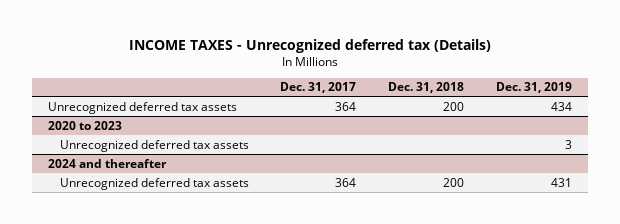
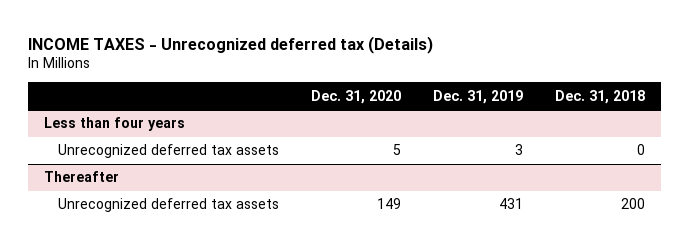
- | Dec. 31, 2017 | Dec. 31, 2018 | Dec. 31, 2019
+ | Dec. 31, 2020 | Dec. 31, 2019 | Dec. 31, 2018
- Unrecognized deferred tax assets | 364 | 200 | 434
- 2020 to 2023
- Unrecognized deferred tax assets | | | 3
- 2024 and thereafter
+ Less than four years
+ Unrecognized deferred tax assets | 5 | 3 | 0
+ Thereafter

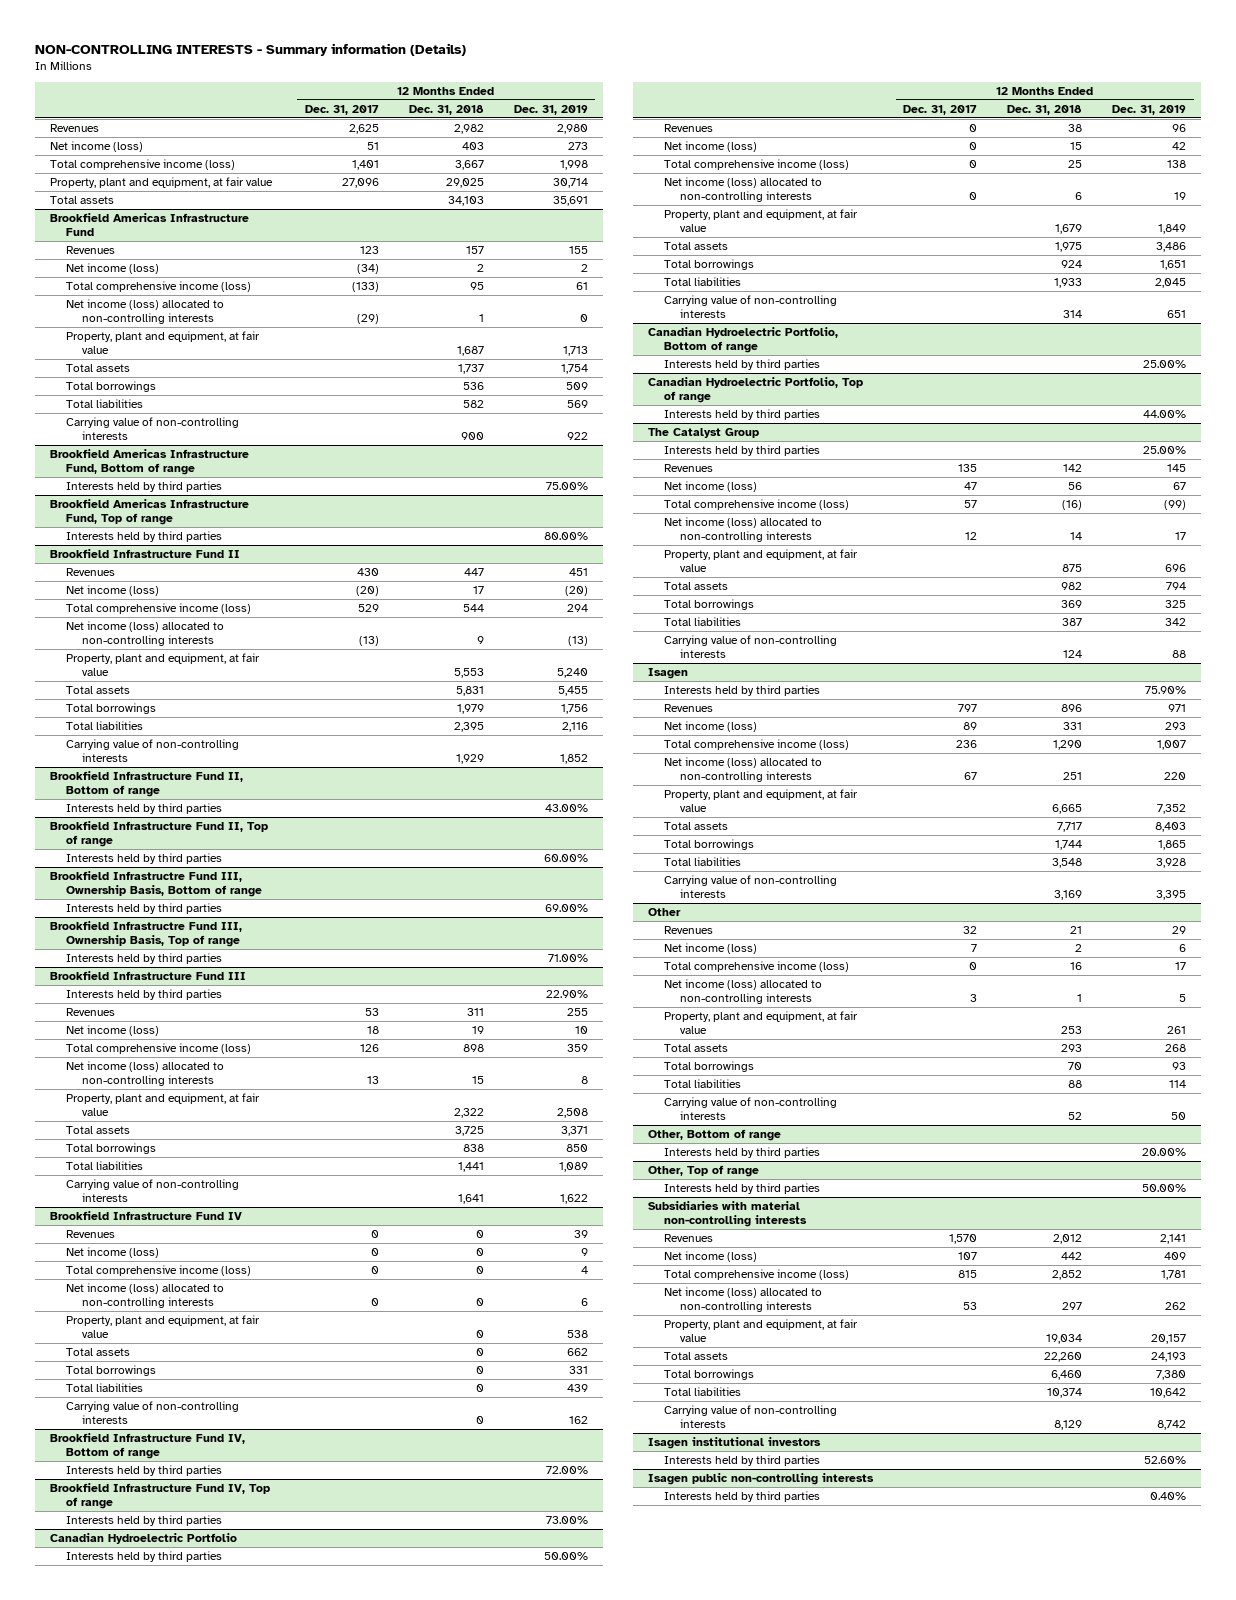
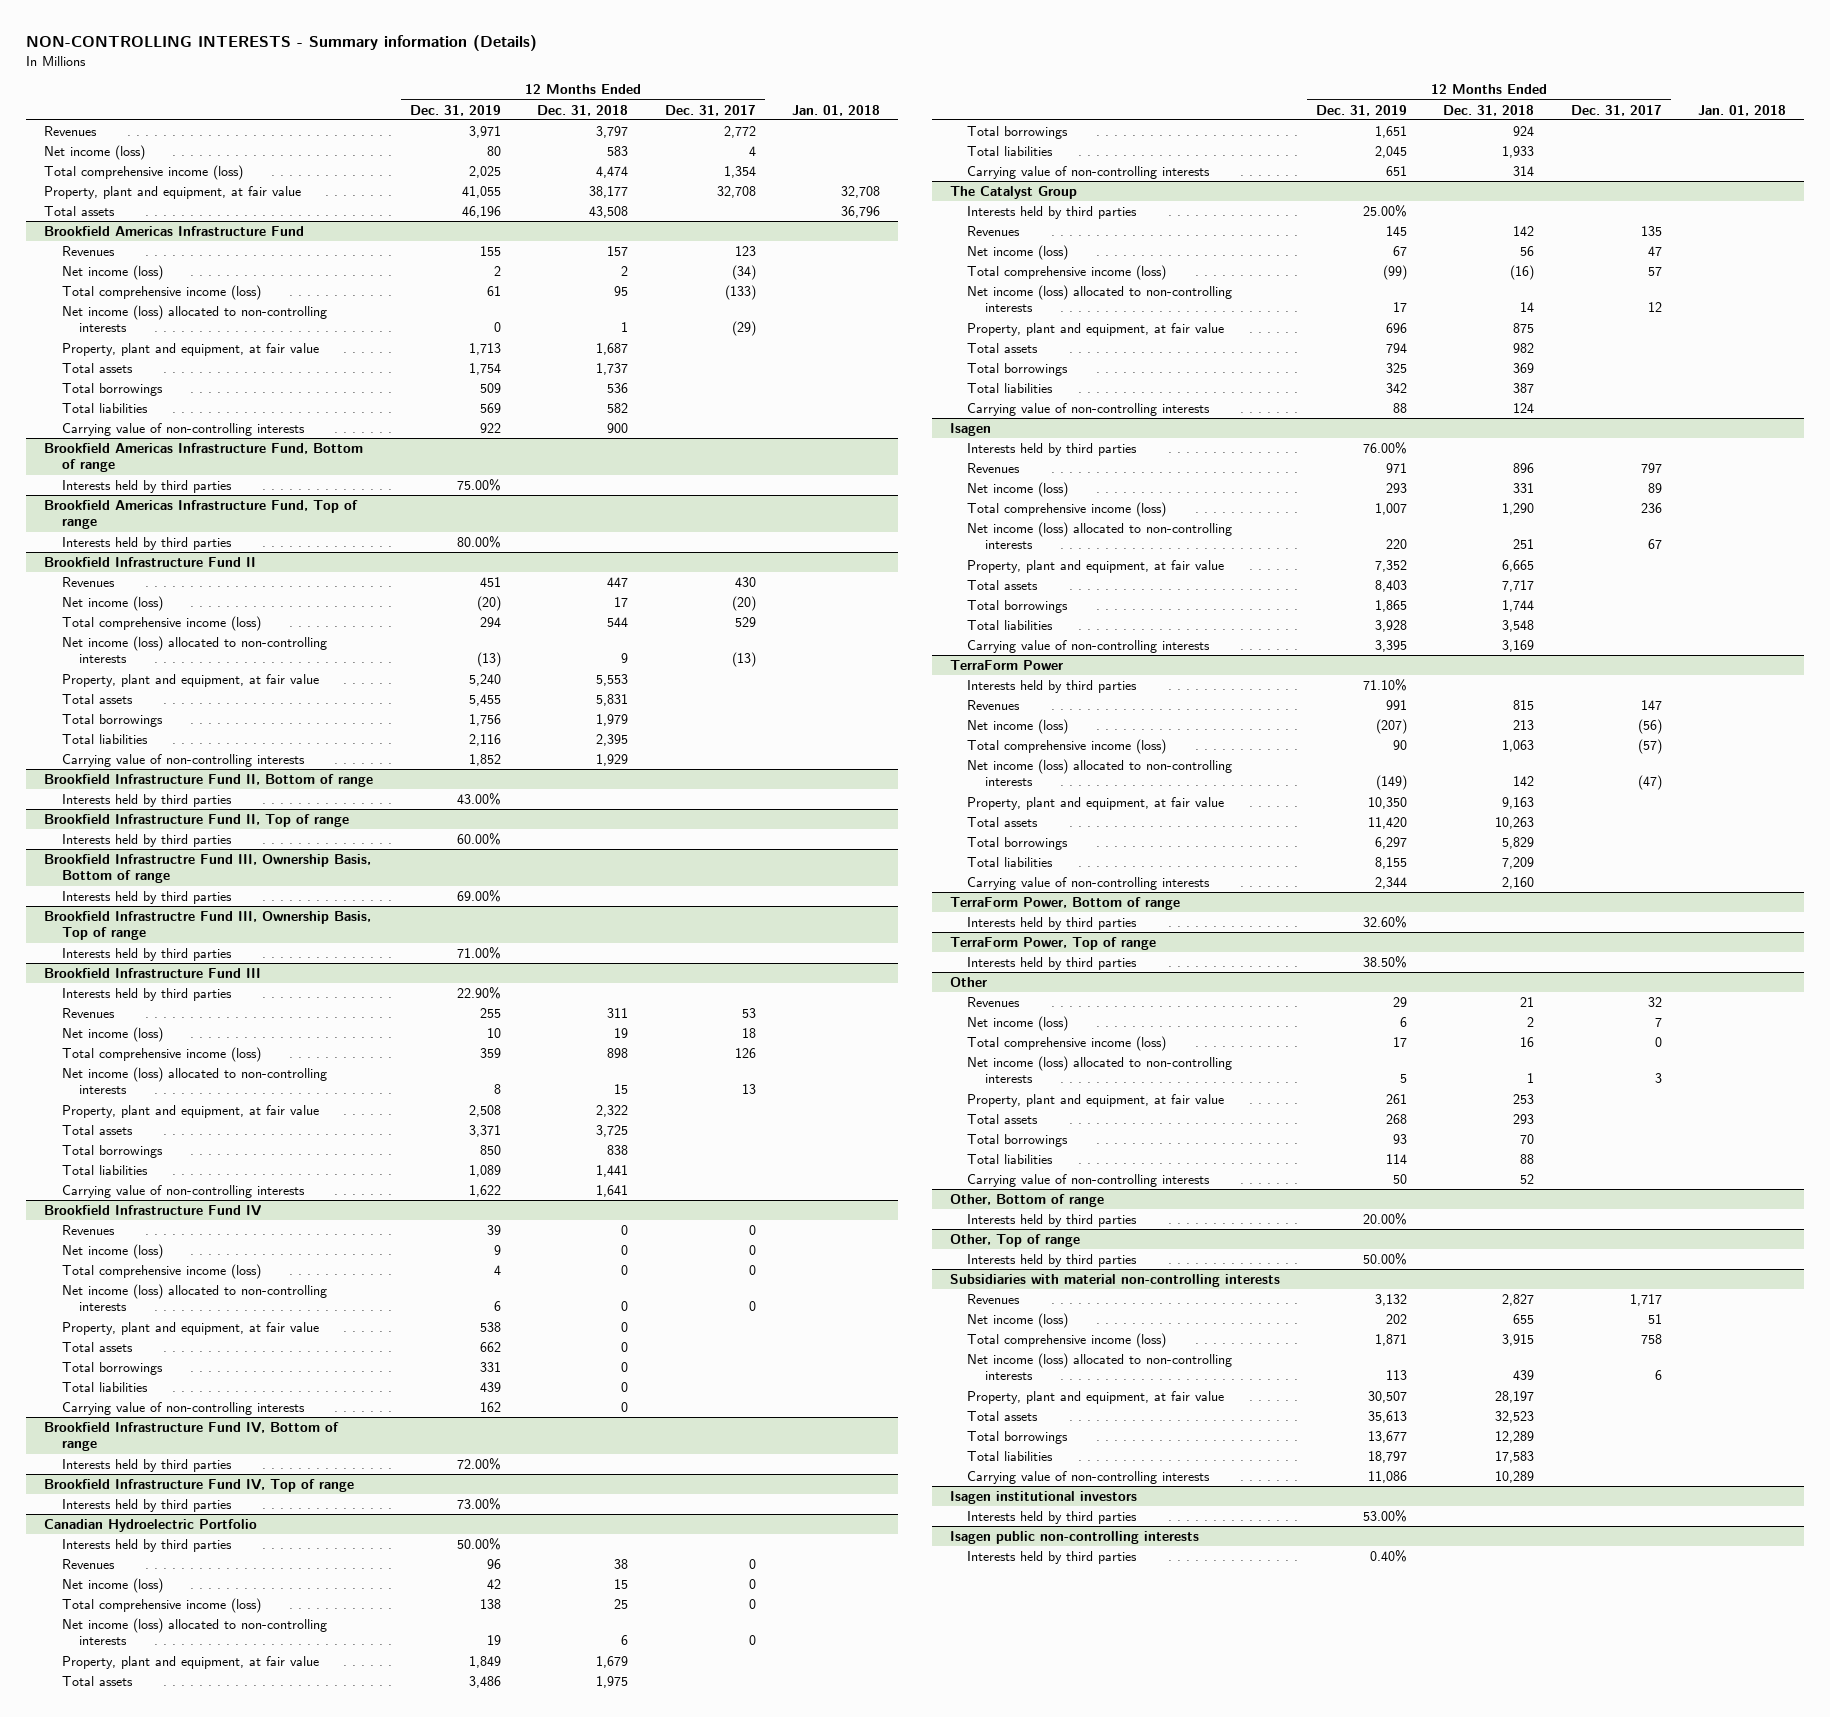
- | 12 Months Ended Dec. 31, 2017 | 12 Months Ended Dec. 31, 2018 | 12 Months Ended Dec. 31, 2019
+ | 12 Months Ended Dec. 31, 2019 | 12 Months Ended Dec. 31, 2018 | 12 Months Ended Dec. 31, 2017 | Jan. 01, 2018
- Revenues | 2,625 | 2,982 | 2,980
- Net income (loss) | 51 | 403 | 273
- Total comprehensive income (loss) | 1,401 | 3,667 | 1,998
- Property, plant and equipment, at fair value | 27,096 | 29,025 | 30,714
- Total assets | | 34,103 | 35,691
+ Revenues | 3,971 | 3,797 | 2,772 |
+ Net income (loss) | 80 | 583 | 4 |
+ Total comprehensive income (loss) | 2,025 | 4,474 | 1,354 |
+ Property, plant and equipment, at fair value | 41,055 | 38,177 | 32,708 | 32,708
+ Total assets | 46,196 | 43,508 | | 36,796
- Canadian Hydroelectric Portfolio, Bottom of range
- Interests held by third parties | | | 25.00%
- Canadian Hydroelectric Portfolio, Top of range
- Interests held by third parties | | | 44.00%
@ Isagen
- Interests held by third parties | | | 75.90%
+ Interests held by third parties | 76.00% | | |
+ TerraForm Power
+ Interests held by third parties | 71.10% | | |
+ Revenues | 991 | 815 | 147 |
+ Net income (loss) | (207) | 213 | (56) |
+ Total comprehensive income (loss) | 90 | 1,063 | (57) |
+ Net income (loss) allocated to non-controlling interests | (149) | 142 | (47) |
+ Property, plant and equipment, at fair value | 10,350 | 9,163 | |
+ Total assets | 11,420 | 10,263 | |
+ Total borrowings | 6,297 | 5,829 | |
+ Total liabilities | 8,155 | 7,209 | |
+ Carrying value of non-controlling interests | 2,344 | 2,160 | |
+ TerraForm Power, Bottom of range
+ Interests held by third parties | 32.60% | | |
+ TerraForm Power, Top of range
+ Interests held by third parties | 38.50% | | |
@ Subsidiaries with material non-controlling interests
- Revenues | 1,570 | 2,012 | 2,141
- Net income (loss) | 107 | 442 | 409
- Total comprehensive income (loss) | 815 | 2,852 | 1,781
- Net income (loss) allocated to non-controlling interests | 53 | 297 | 262
- Property, plant and equipment, at fair value | | 19,034 | 20,157
- Total assets | | 22,260 | 24,193
- Total borrowings | | 6,460 | 7,380
- Total liabilities | | 10,374 | 10,642
- Carrying value of non-controlling interests | | 8,129 | 8,742
+ Revenues | 3,132 | 2,827 | 1,717 |
+ Net income (loss) | 202 | 655 | 51 |
+ Total comprehensive income (loss) | 1,871 | 3,915 | 758 |
+ Net income (loss) allocated to non-controlling interests | 113 | 439 | 6 |
+ Property, plant and equipment, at fair value | 30,507 | 28,197 | |
+ Total assets | 35,613 | 32,523 | |
+ Total borrowings | 13,677 | 12,289 | |
+ Total liabilities | 18,797 | 17,583 | |
+ Carrying value of non-controlling interests | 11,086 | 10,289 | |
@ Isagen institutional investors
- Interests held by third parties | | | 52.60%
+ Interests held by third parties | 53.00% | | |

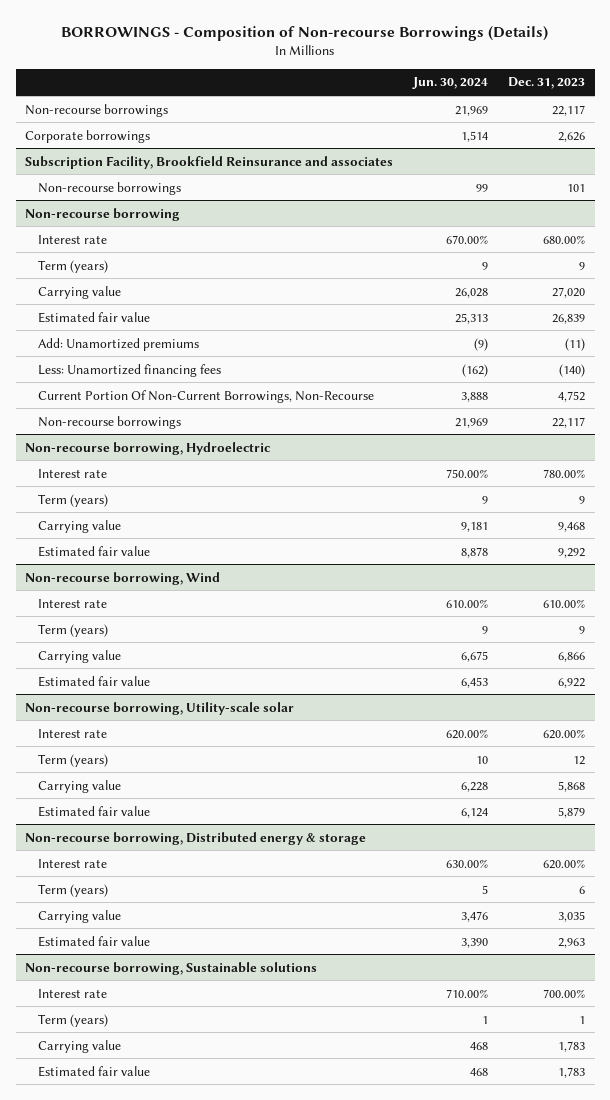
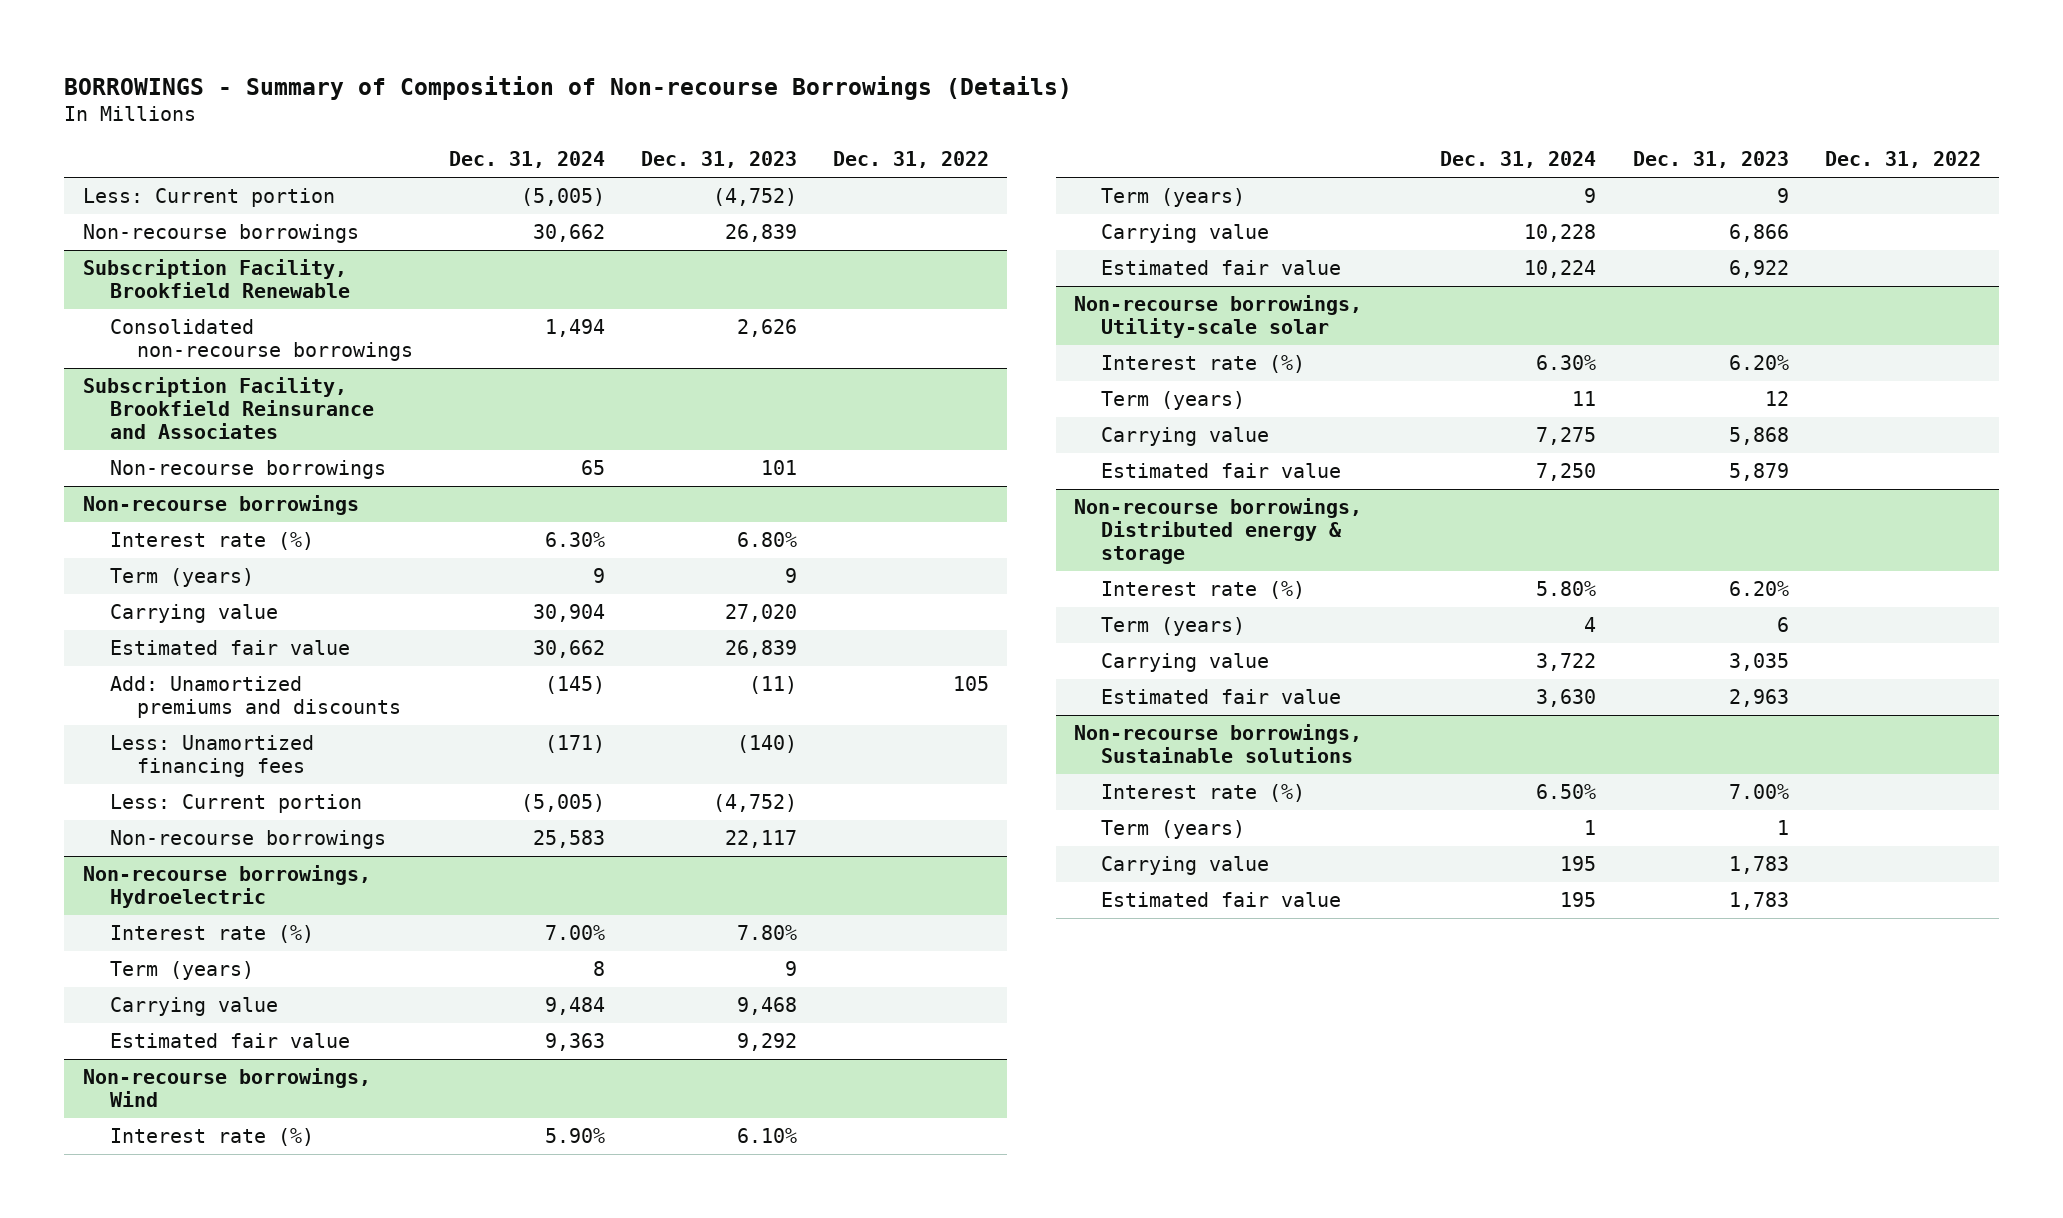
- BORROWINGS - Composition of Non-recourse Borrowings (Details)
+ BORROWINGS - Summary of Composition of Non-recourse Borrowings (Details)
- | Jun. 30, 2024 | Dec. 31, 2023
+ | Dec. 31, 2024 | Dec. 31, 2023 | Dec. 31, 2022
- Non-recourse borrowings | 21,969 | 22,117
- Corporate borrowings | 1,514 | 2,626
- Subscription Facility, Brookfield Reinsurance and associates
+ Less: Current portion | (5,005) | (4,752) |
+ Non-recourse borrowings | 30,662 | 26,839 |
+ Subscription Facility, Brookfield Renewable
+ Consolidated non-recourse borrowings | 1,494 | 2,626 |
+ Subscription Facility, Brookfield Reinsurance and Associates
- Non-recourse borrowing
- Interest rate | 670.00% | 680.00%
+ Non-recourse borrowings
+ Interest rate (%) | 6.30% | 6.80% |
- Add: Unamortized premiums | (9) | (11)
+ Add: Unamortized premiums and discounts | (145) | (11) | 105
- Current Portion Of Non-Current Borrowings, Non-Recourse | 3,888 | 4,752
+ Less: Current portion | (5,005) | (4,752) |
- Non-recourse borrowing, Hydroelectric
- Interest rate | 750.00% | 780.00%
+ Non-recourse borrowings, Hydroelectric
+ Interest rate (%) | 7.00% | 7.80% |
- Non-recourse borrowing, Wind
- Interest rate | 610.00% | 610.00%
+ Non-recourse borrowings, Wind
+ Interest rate (%) | 5.90% | 6.10% |
- Non-recourse borrowing, Utility-scale solar
- Interest rate | 620.00% | 620.00%
+ Non-recourse borrowings, Utility-scale solar
+ Interest rate (%) | 6.30% | 6.20% |
- Non-recourse borrowing, Distributed energy & storage
- Interest rate | 630.00% | 620.00%
+ Non-recourse borrowings, Distributed energy & storage
+ Interest rate (%) | 5.80% | 6.20% |
- Non-recourse borrowing, Sustainable solutions
- Interest rate | 710.00% | 700.00%
+ Non-recourse borrowings, Sustainable solutions
+ Interest rate (%) | 6.50% | 7.00% |

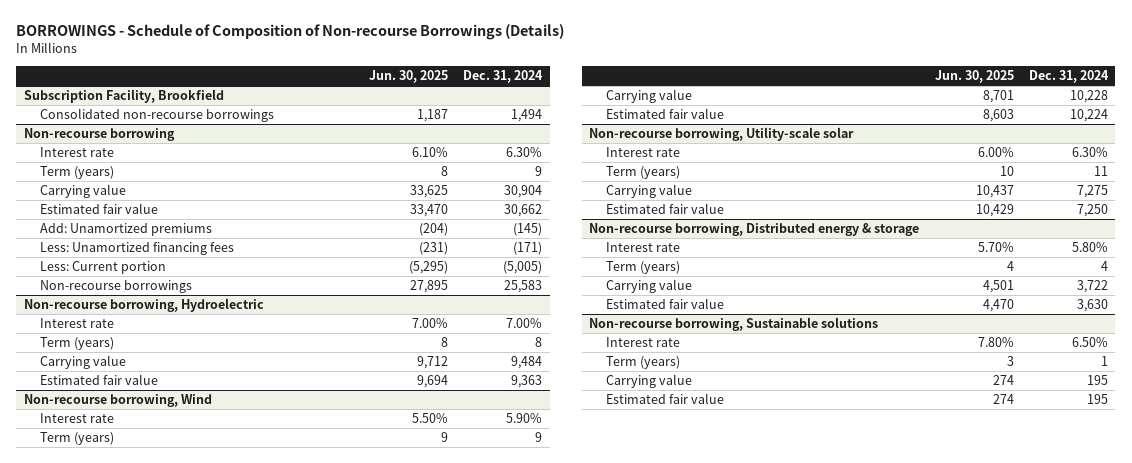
- BORROWINGS - Summary of Composition of Non-recourse Borrowings (Details)
+ BORROWINGS - Schedule of Composition of Non-recourse Borrowings (Details)
- | Dec. 31, 2024 | Dec. 31, 2023 | Dec. 31, 2022
+ | Jun. 30, 2025 | Dec. 31, 2024
- Less: Current portion | (5,005) | (4,752) |
- Non-recourse borrowings | 30,662 | 26,839 |
- Subscription Facility, Brookfield Renewable
+ Subscription Facility, Brookfield
- Subscription Facility, Brookfield Reinsurance and Associates
- Non-recourse borrowings | 65 | 101 |
- Non-recourse borrowings
- Interest rate (%) | 6.30% | 6.80% |
+ Non-recourse borrowing
+ Interest rate | 6.10% | 6.30%
- Add: Unamortized premiums and discounts | (145) | (11) | 105
+ Add: Unamortized premiums | (204) | (145)
- Non-recourse borrowings, Hydroelectric
- Interest rate (%) | 7.00% | 7.80% |
+ Non-recourse borrowing, Hydroelectric
+ Interest rate | 7.00% | 7.00%
- Non-recourse borrowings, Wind
- Interest rate (%) | 5.90% | 6.10% |
+ Non-recourse borrowing, Wind
+ Interest rate | 5.50% | 5.90%
- Non-recourse borrowings, Utility-scale solar
- Interest rate (%) | 6.30% | 6.20% |
+ Non-recourse borrowing, Utility-scale solar
+ Interest rate | 6.00% | 6.30%
- Non-recourse borrowings, Distributed energy & storage
- Interest rate (%) | 5.80% | 6.20% |
+ Non-recourse borrowing, Distributed energy & storage
+ Interest rate | 5.70% | 5.80%
- Non-recourse borrowings, Sustainable solutions
- Interest rate (%) | 6.50% | 7.00% |
+ Non-recourse borrowing, Sustainable solutions
+ Interest rate | 7.80% | 6.50%

